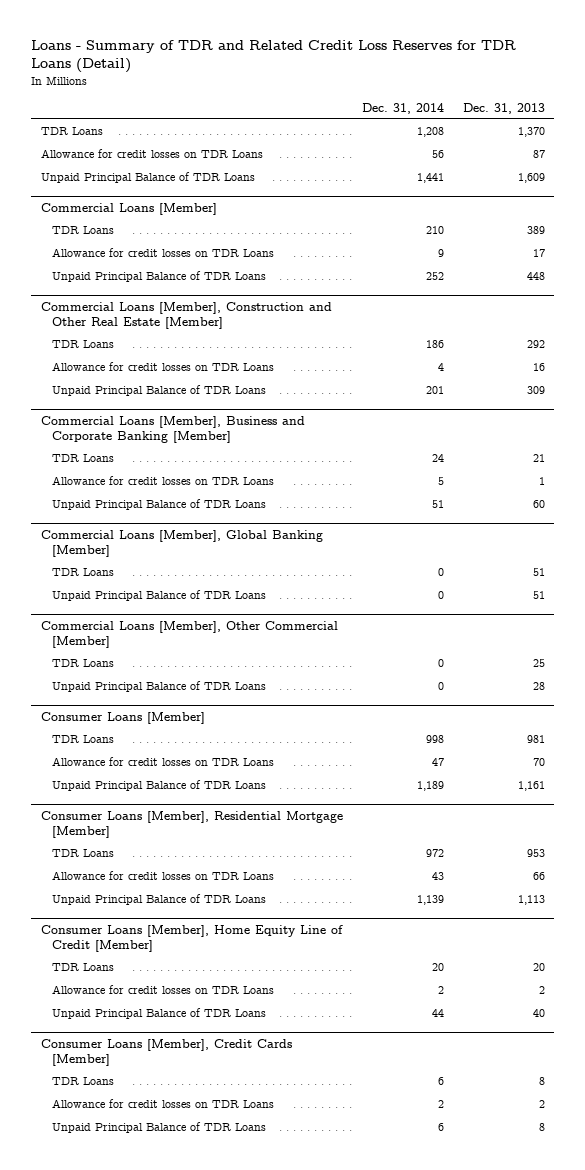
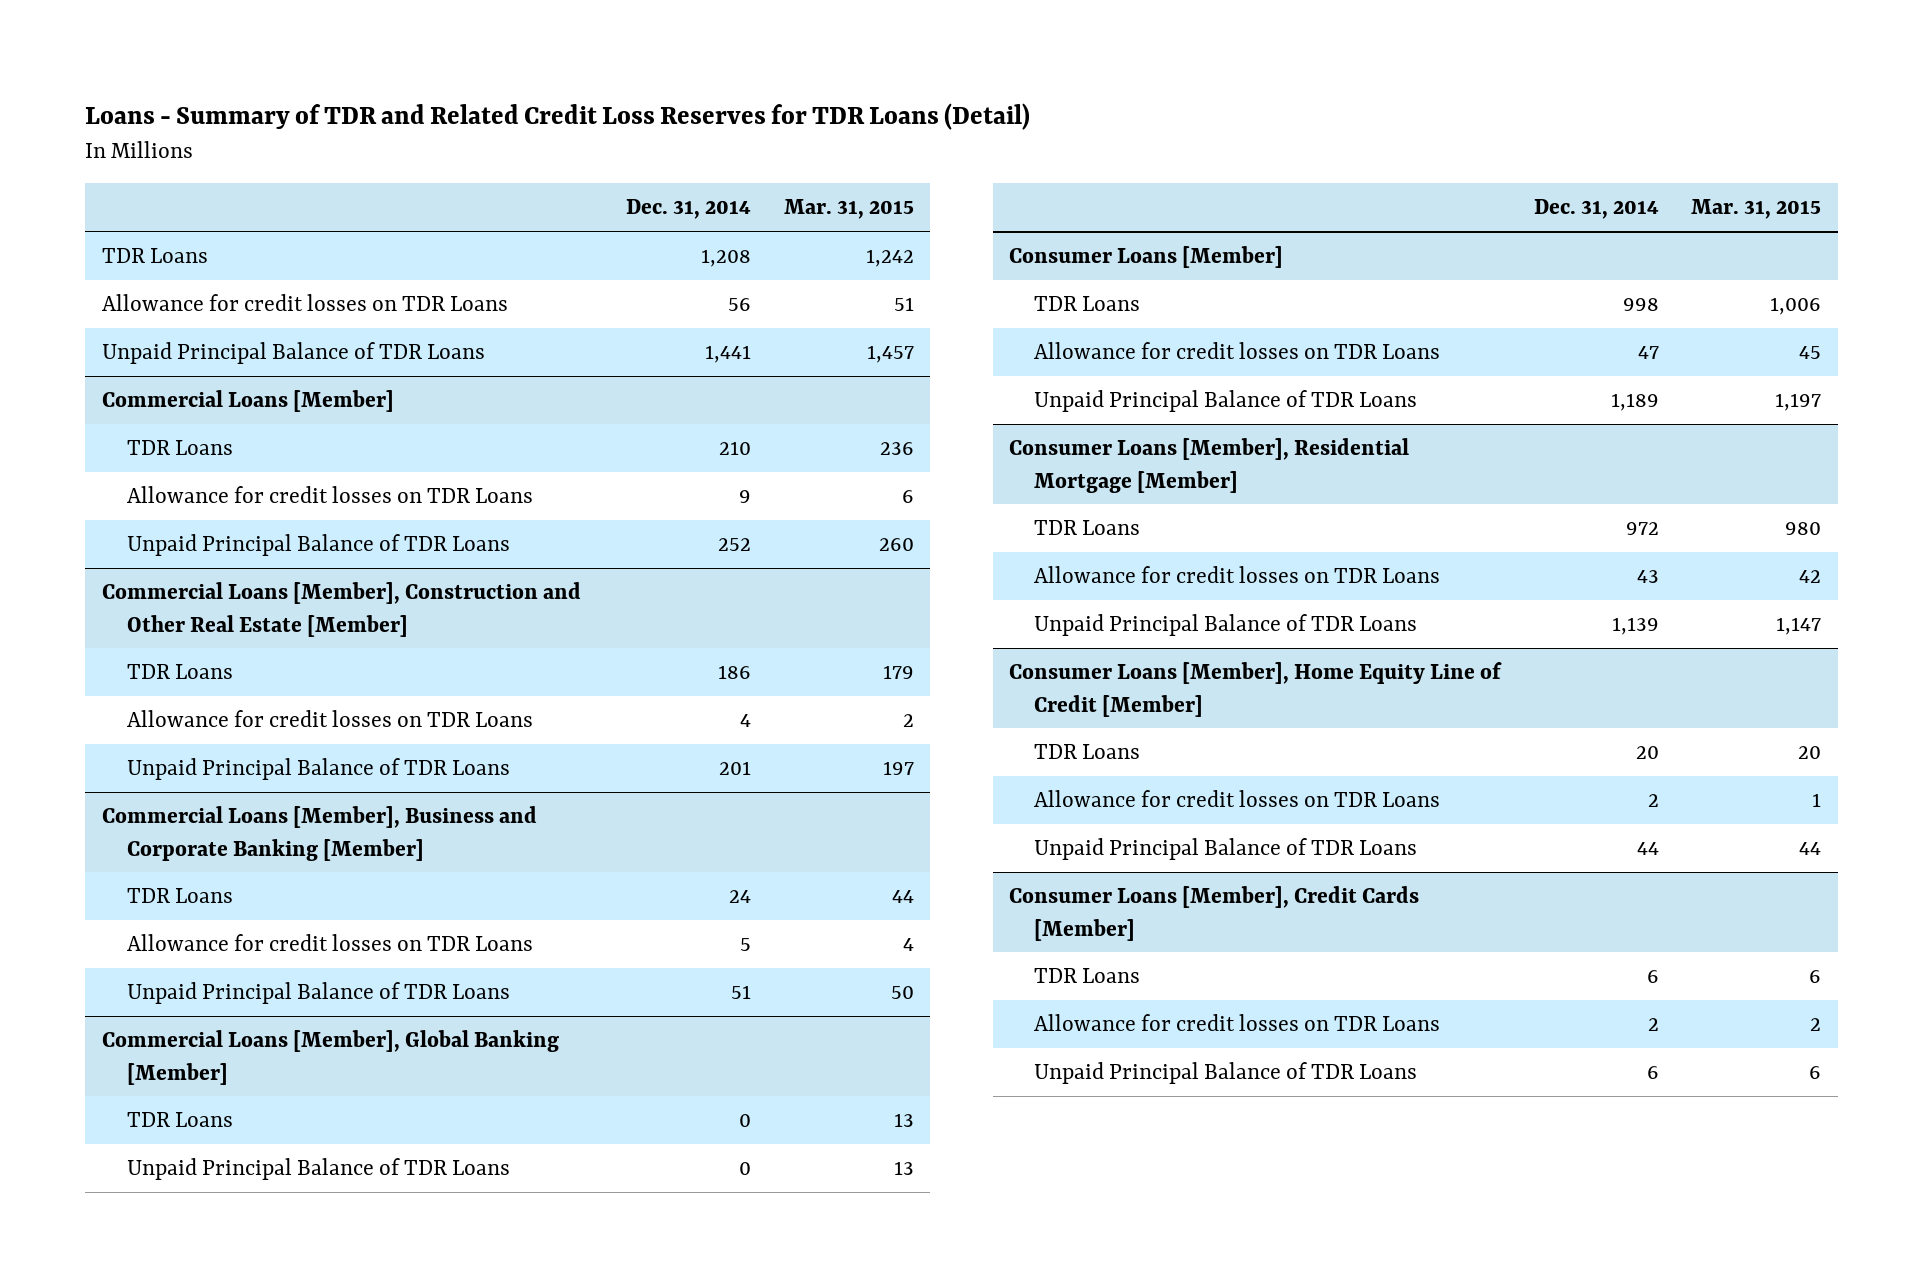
- | Dec. 31, 2014 | Dec. 31, 2013
+ | Dec. 31, 2014 | Mar. 31, 2015
- Commercial Loans [Member], Other Commercial [Member]
- TDR Loans | 0 | 25
- Unpaid Principal Balance of TDR Loans | 0 | 28

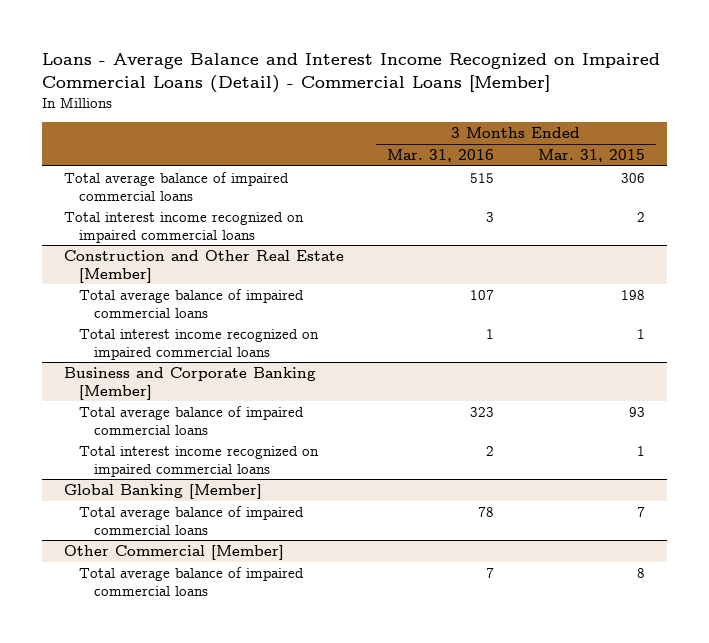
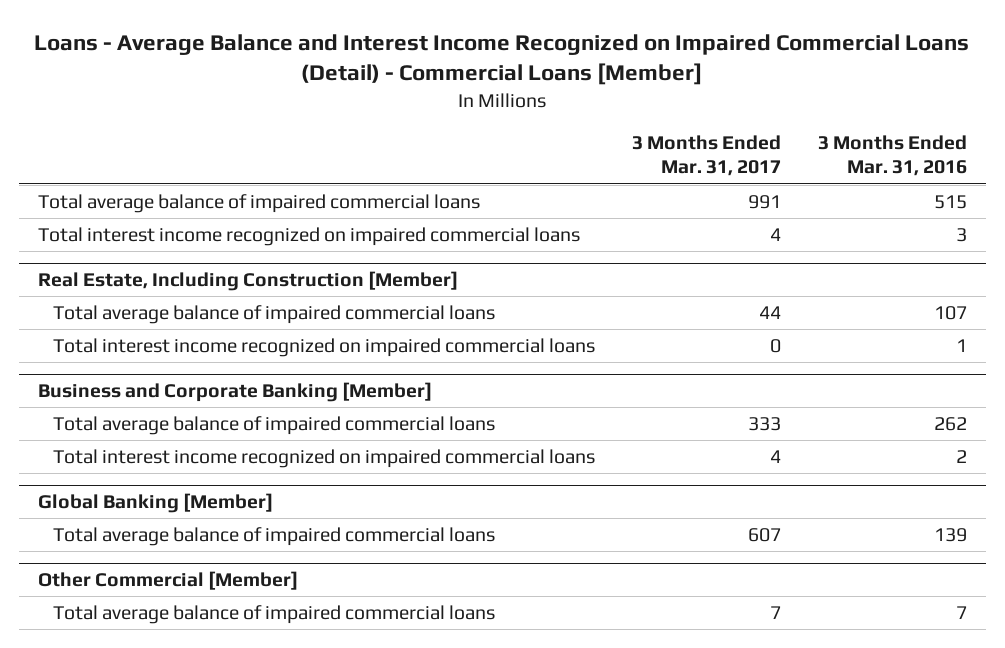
- | 3 Months Ended Mar. 31, 2016 | 3 Months Ended Mar. 31, 2015
+ | 3 Months Ended Mar. 31, 2017 | 3 Months Ended Mar. 31, 2016
- Construction and Other Real Estate [Member]
+ Real Estate, Including Construction [Member]
@ Business and Corporate Banking [Member]
- Total average balance of impaired commercial loans | 323 | 93
+ Total average balance of impaired commercial loans | 333 | 262
@ Global Banking [Member]
- Total average balance of impaired commercial loans | 78 | 7
+ Total average balance of impaired commercial loans | 607 | 139

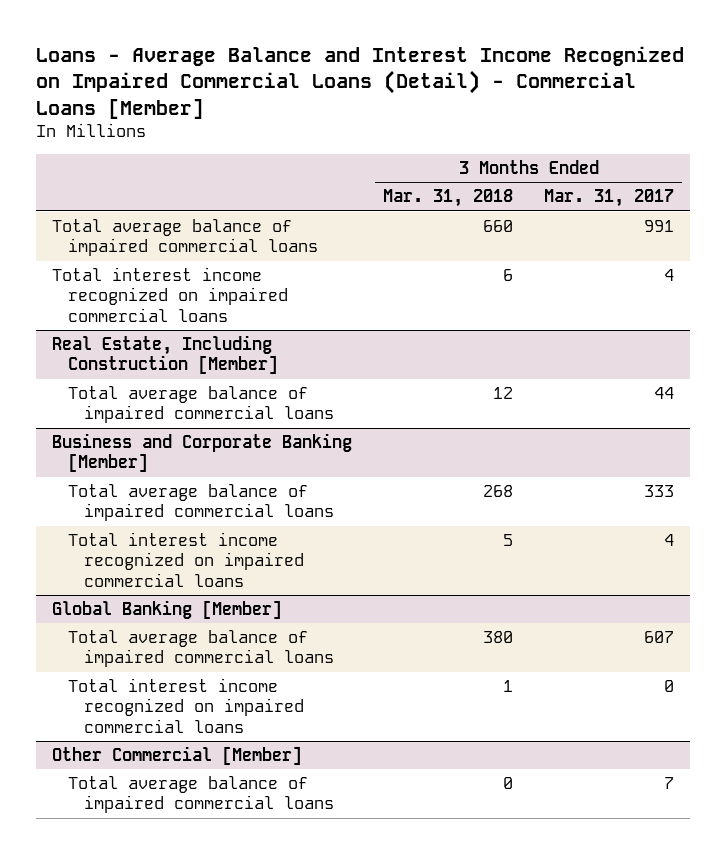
- | 3 Months Ended Mar. 31, 2017 | 3 Months Ended Mar. 31, 2016
+ | 3 Months Ended Mar. 31, 2018 | 3 Months Ended Mar. 31, 2017
@ Real Estate, Including Construction [Member]
- Total interest income recognized on impaired commercial loans | 0 | 1
@ Global Banking [Member]
+ Total interest income recognized on impaired commercial loans | 1 | 0

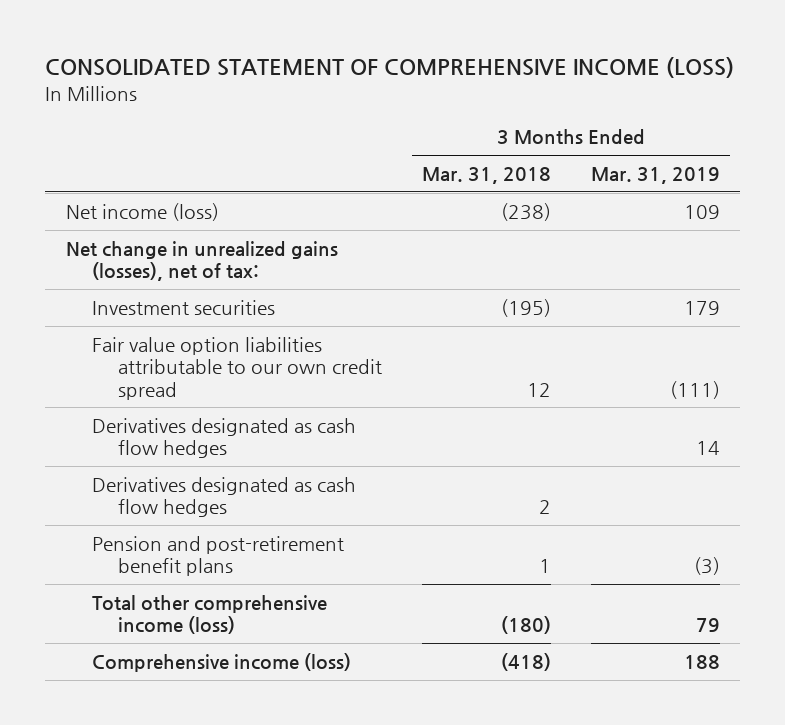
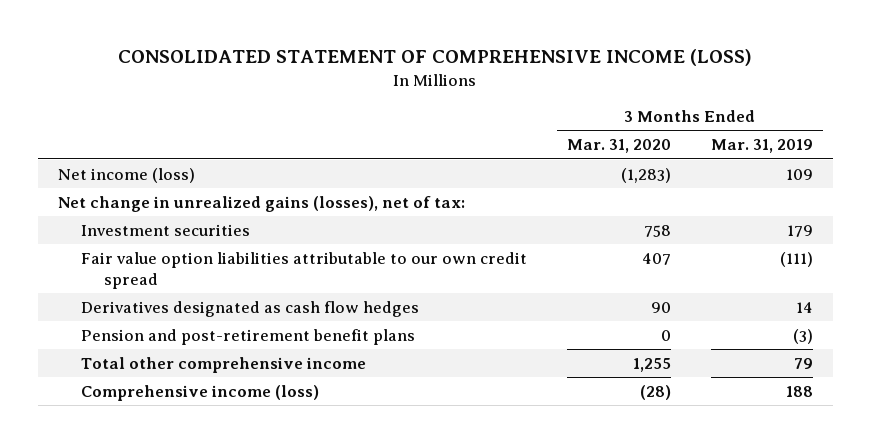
- | 3 Months Ended Mar. 31, 2018 | 3 Months Ended Mar. 31, 2019
+ | 3 Months Ended Mar. 31, 2020 | 3 Months Ended Mar. 31, 2019
- Derivatives designated as cash flow hedges | 2 |
- Total other comprehensive income (loss) | (180) | 79
+ Total other comprehensive income | 1,255 | 79

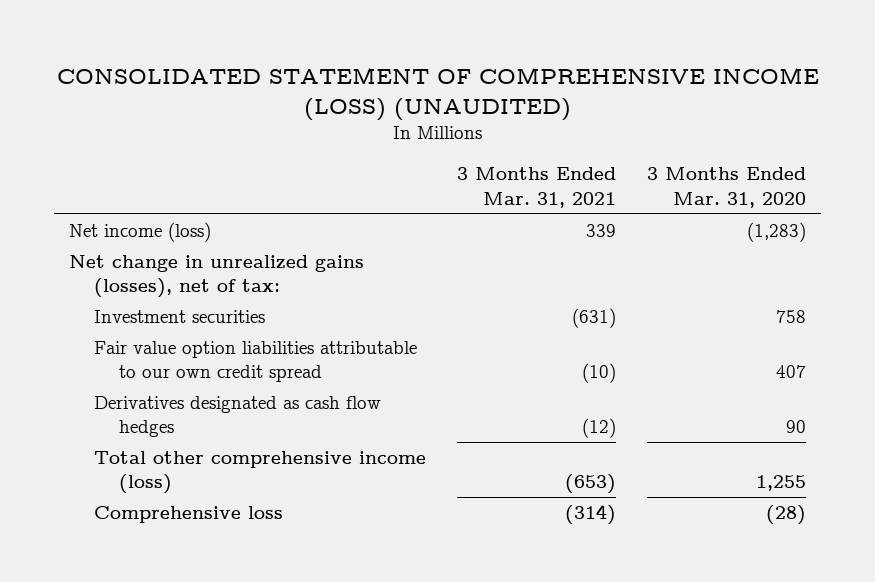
- CONSOLIDATED STATEMENT OF COMPREHENSIVE INCOME (LOSS)
+ CONSOLIDATED STATEMENT OF COMPREHENSIVE INCOME (LOSS) (UNAUDITED)
- | 3 Months Ended Mar. 31, 2020 | 3 Months Ended Mar. 31, 2019
+ | 3 Months Ended Mar. 31, 2021 | 3 Months Ended Mar. 31, 2020
- Pension and post-retirement benefit plans | 0 | (3)
- Total other comprehensive income | 1,255 | 79
- Comprehensive income (loss) | (28) | 188
+ Total other comprehensive income (loss) | (653) | 1,255
+ Comprehensive loss | (314) | (28)

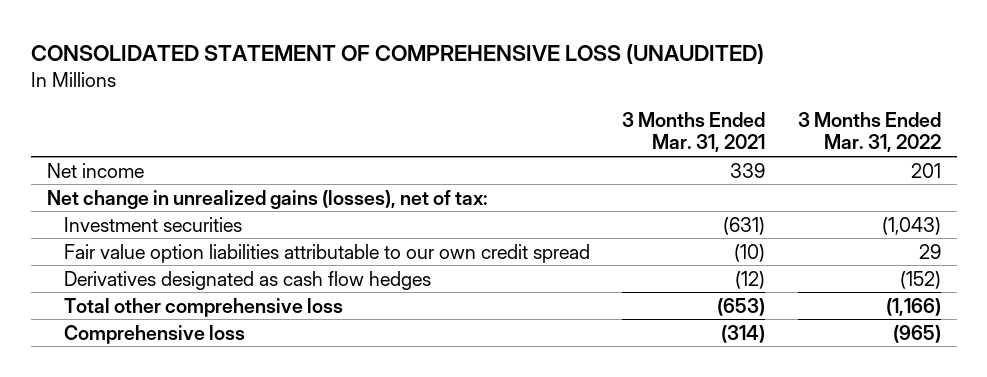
- CONSOLIDATED STATEMENT OF COMPREHENSIVE INCOME (LOSS) (UNAUDITED)
+ CONSOLIDATED STATEMENT OF COMPREHENSIVE LOSS (UNAUDITED)
- | 3 Months Ended Mar. 31, 2021 | 3 Months Ended Mar. 31, 2020
+ | 3 Months Ended Mar. 31, 2021 | 3 Months Ended Mar. 31, 2022
- Net income (loss) | 339 | (1,283)
+ Net income | 339 | 201
- Total other comprehensive income (loss) | (653) | 1,255
+ Total other comprehensive loss | (653) | (1,166)

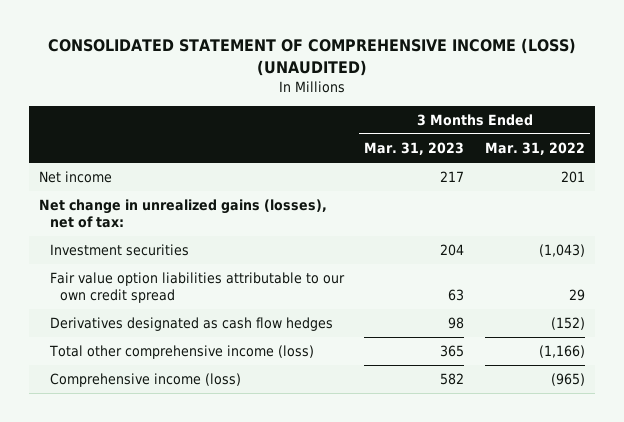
- CONSOLIDATED STATEMENT OF COMPREHENSIVE LOSS (UNAUDITED)
+ CONSOLIDATED STATEMENT OF COMPREHENSIVE INCOME (LOSS) (UNAUDITED)
- | 3 Months Ended Mar. 31, 2021 | 3 Months Ended Mar. 31, 2022
+ | 3 Months Ended Mar. 31, 2023 | 3 Months Ended Mar. 31, 2022
- Total other comprehensive loss | (653) | (1,166)
- Comprehensive loss | (314) | (965)
+ Total other comprehensive income (loss) | 365 | (1,166)
+ Comprehensive income (loss) | 582 | (965)

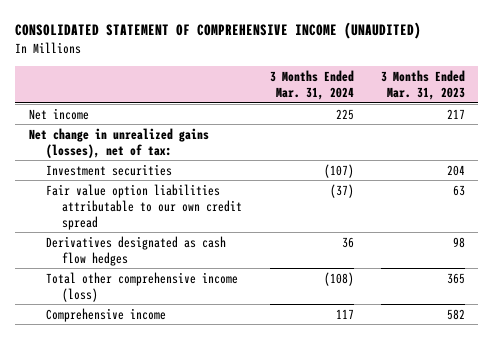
- CONSOLIDATED STATEMENT OF COMPREHENSIVE INCOME (LOSS) (UNAUDITED)
+ CONSOLIDATED STATEMENT OF COMPREHENSIVE INCOME (UNAUDITED)
- | 3 Months Ended Mar. 31, 2023 | 3 Months Ended Mar. 31, 2022
+ | 3 Months Ended Mar. 31, 2024 | 3 Months Ended Mar. 31, 2023
- Comprehensive income (loss) | 582 | (965)
+ Comprehensive income | 117 | 582

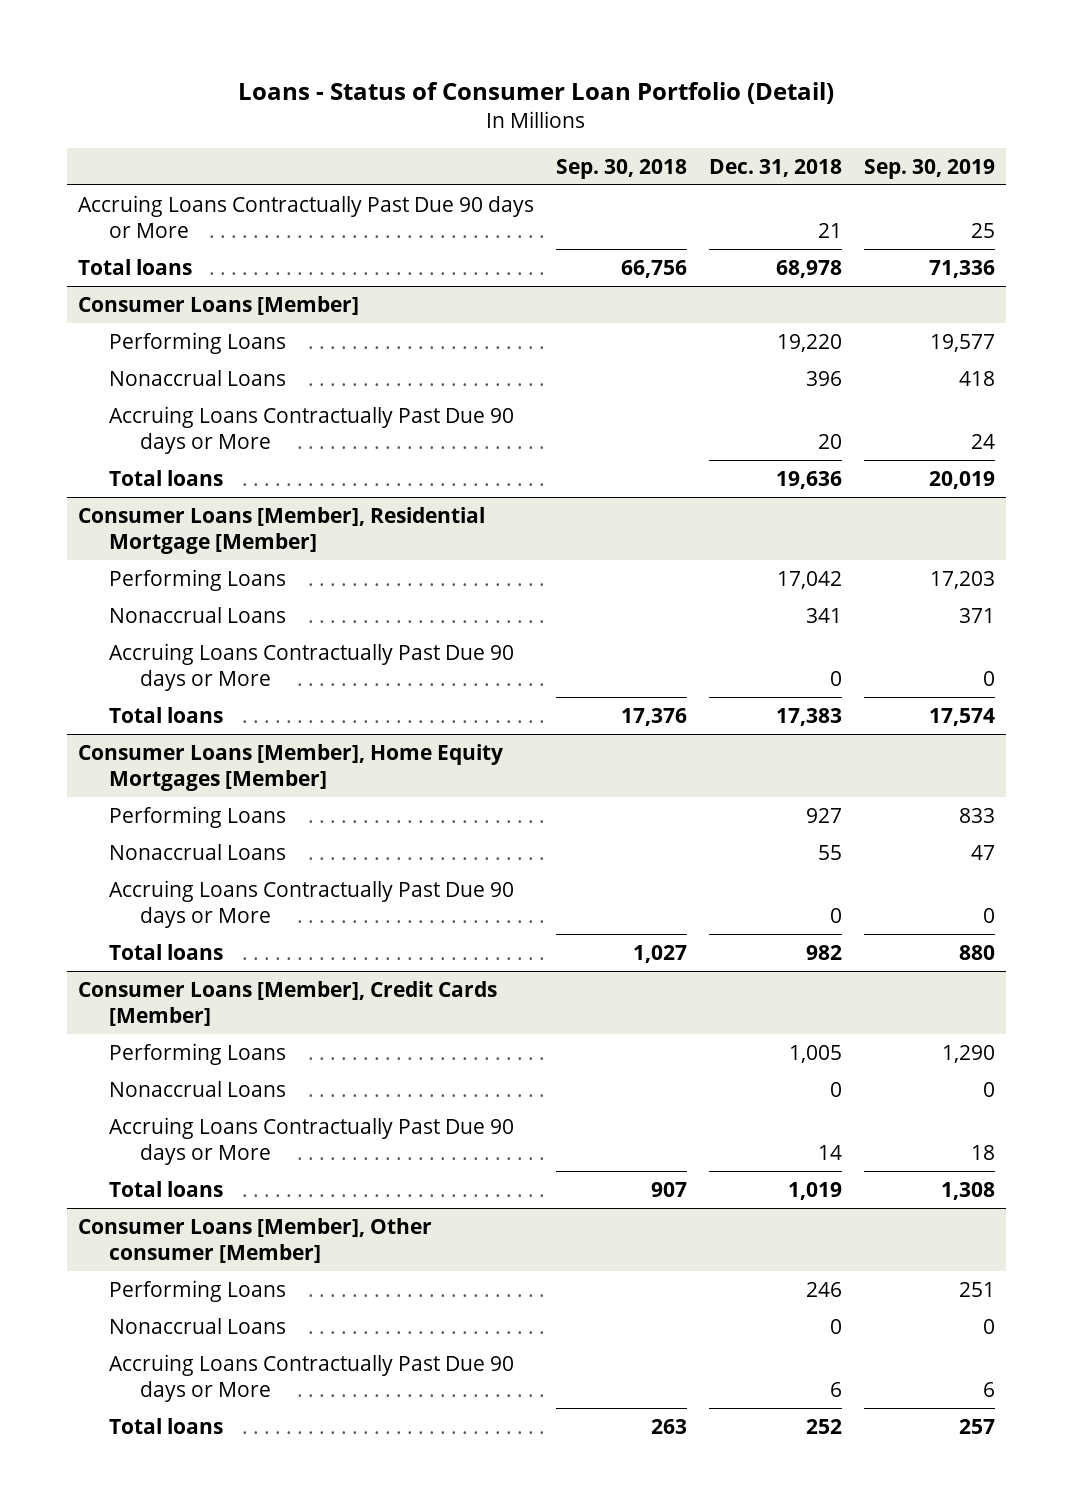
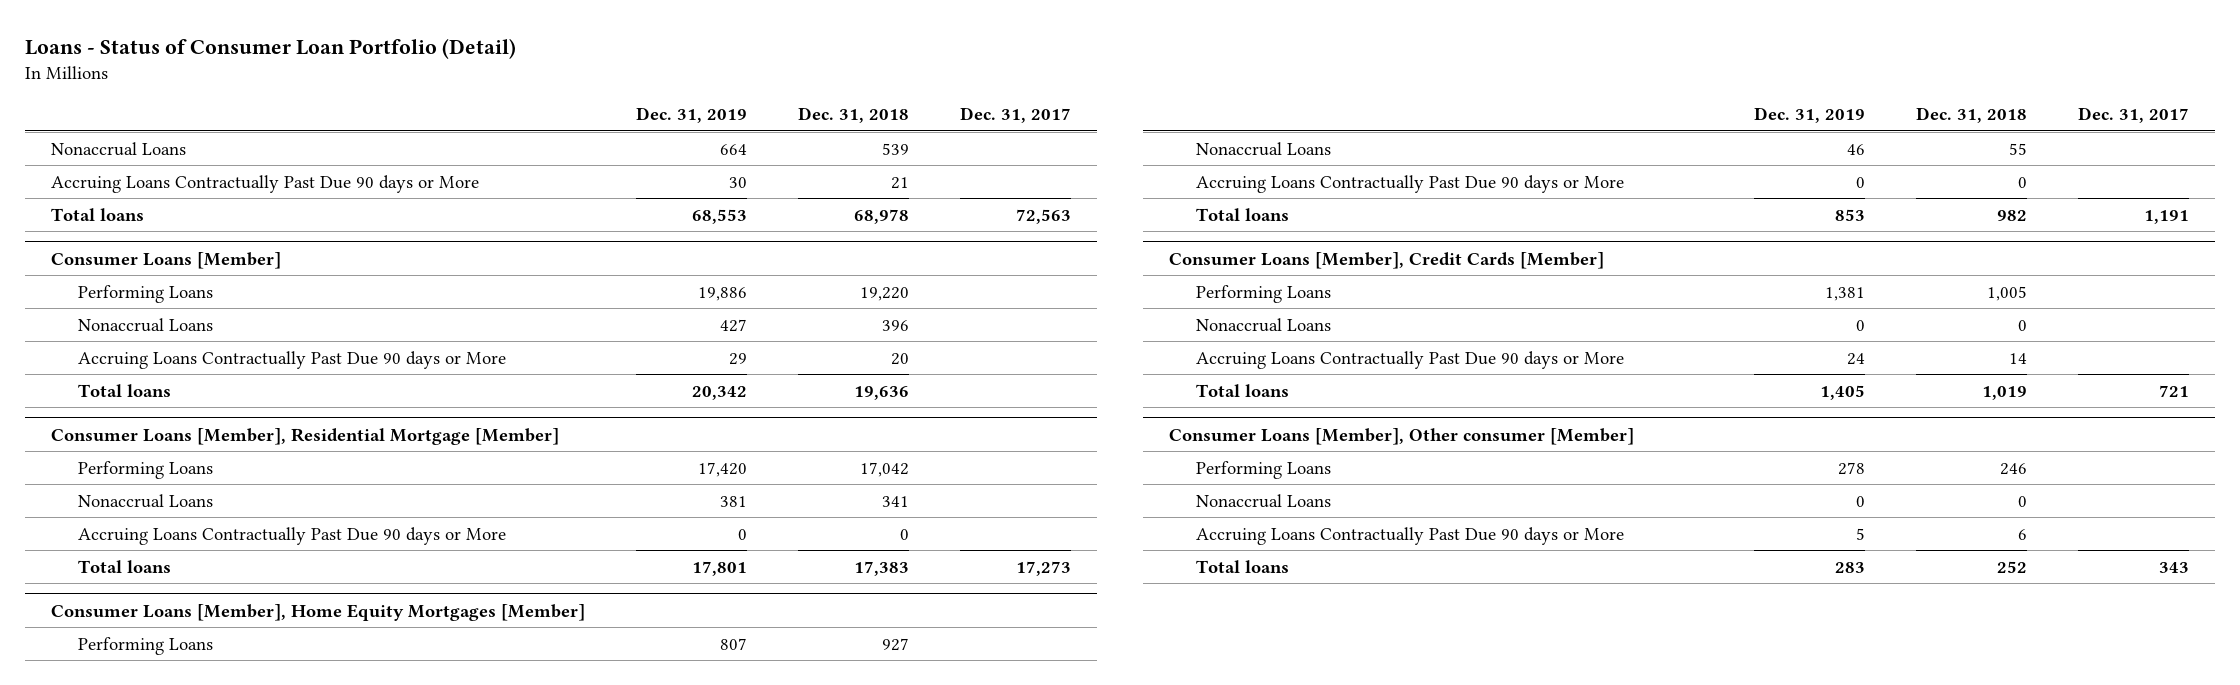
- | Sep. 30, 2018 | Dec. 31, 2018 | Sep. 30, 2019
+ | Dec. 31, 2019 | Dec. 31, 2018 | Dec. 31, 2017
+ Nonaccrual Loans | 664 | 539 |

